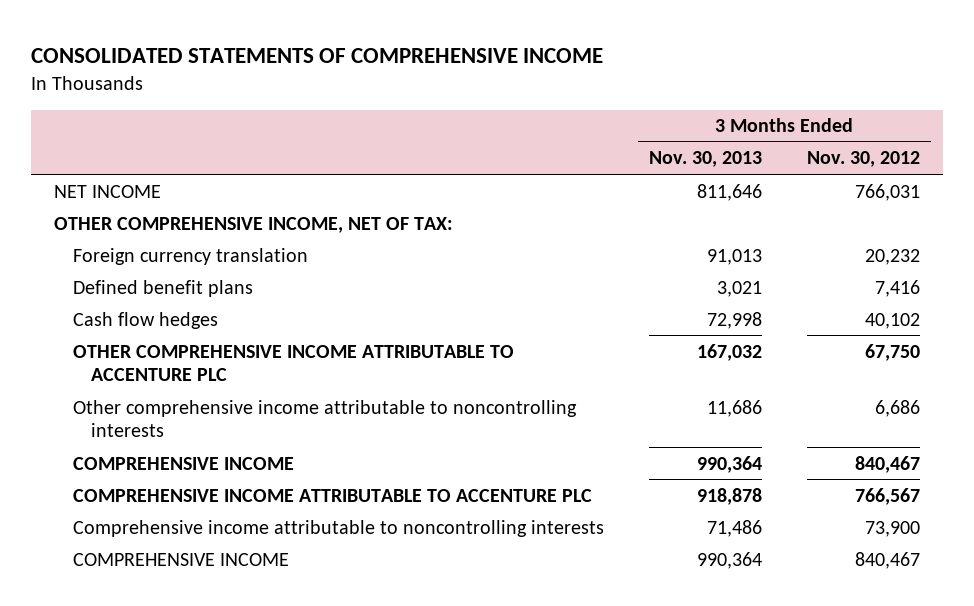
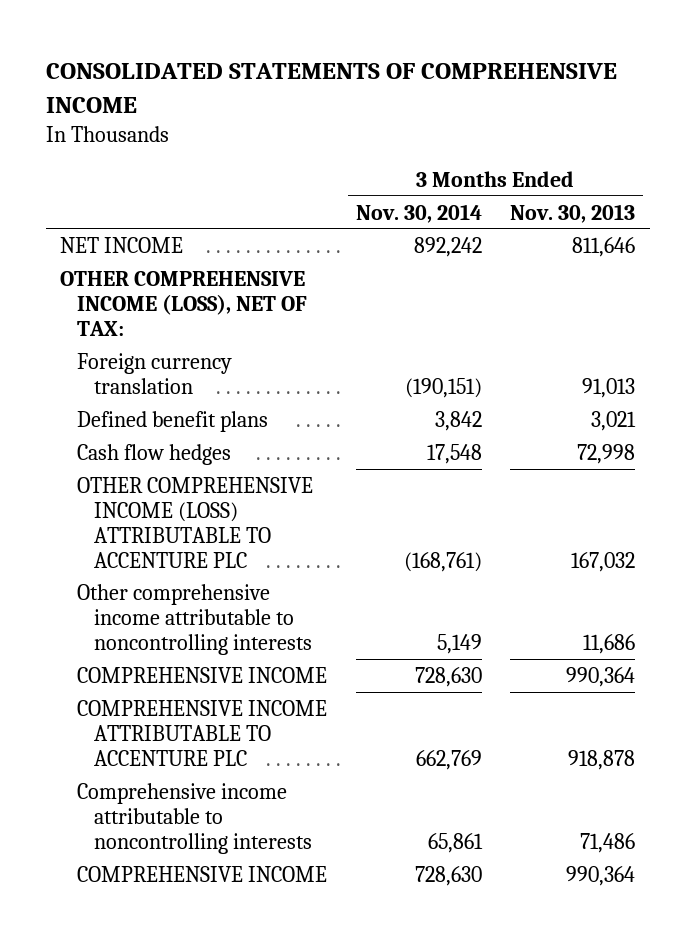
- | 3 Months Ended Nov. 30, 2013 | 3 Months Ended Nov. 30, 2012
+ | 3 Months Ended Nov. 30, 2014 | 3 Months Ended Nov. 30, 2013
- OTHER COMPREHENSIVE INCOME, NET OF TAX:
+ OTHER COMPREHENSIVE INCOME (LOSS), NET OF TAX:
- OTHER COMPREHENSIVE INCOME ATTRIBUTABLE TO ACCENTURE PLC | 167,032 | 67,750
+ OTHER COMPREHENSIVE INCOME (LOSS) ATTRIBUTABLE TO ACCENTURE PLC | (168,761) | 167,032

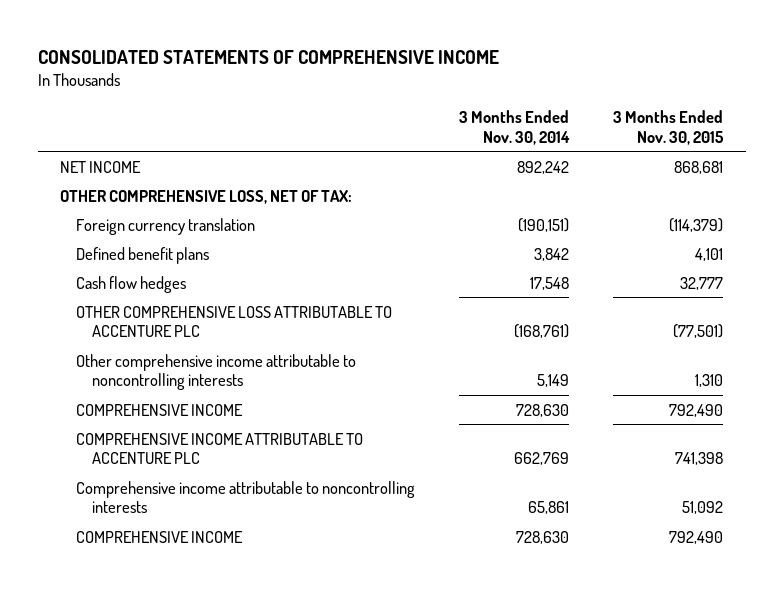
- | 3 Months Ended Nov. 30, 2014 | 3 Months Ended Nov. 30, 2013
+ | 3 Months Ended Nov. 30, 2014 | 3 Months Ended Nov. 30, 2015
- OTHER COMPREHENSIVE INCOME (LOSS), NET OF TAX:
+ OTHER COMPREHENSIVE LOSS, NET OF TAX:
- OTHER COMPREHENSIVE INCOME (LOSS) ATTRIBUTABLE TO ACCENTURE PLC | (168,761) | 167,032
+ OTHER COMPREHENSIVE LOSS ATTRIBUTABLE TO ACCENTURE PLC | (168,761) | (77,501)

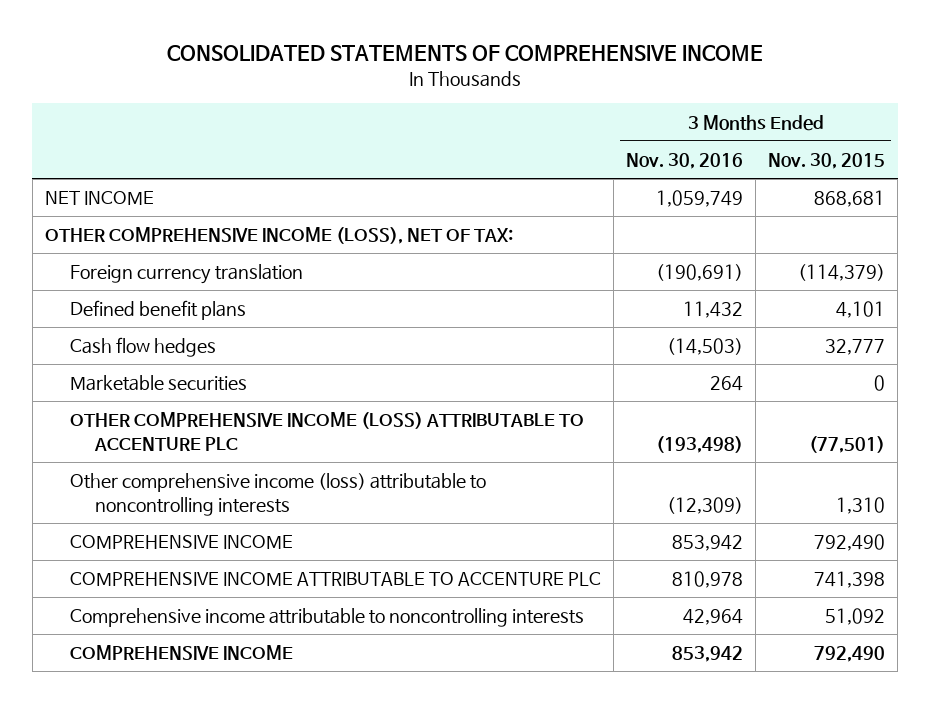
- | 3 Months Ended Nov. 30, 2014 | 3 Months Ended Nov. 30, 2015
+ | 3 Months Ended Nov. 30, 2016 | 3 Months Ended Nov. 30, 2015
- OTHER COMPREHENSIVE LOSS, NET OF TAX:
+ OTHER COMPREHENSIVE INCOME (LOSS), NET OF TAX:
- OTHER COMPREHENSIVE LOSS ATTRIBUTABLE TO ACCENTURE PLC | (168,761) | (77,501)
- Other comprehensive income attributable to noncontrolling interests | 5,149 | 1,310
+ Marketable securities | 264 | 0
+ OTHER COMPREHENSIVE INCOME (LOSS) ATTRIBUTABLE TO ACCENTURE PLC | (193,498) | (77,501)
+ Other comprehensive income (loss) attributable to noncontrolling interests | (12,309) | 1,310

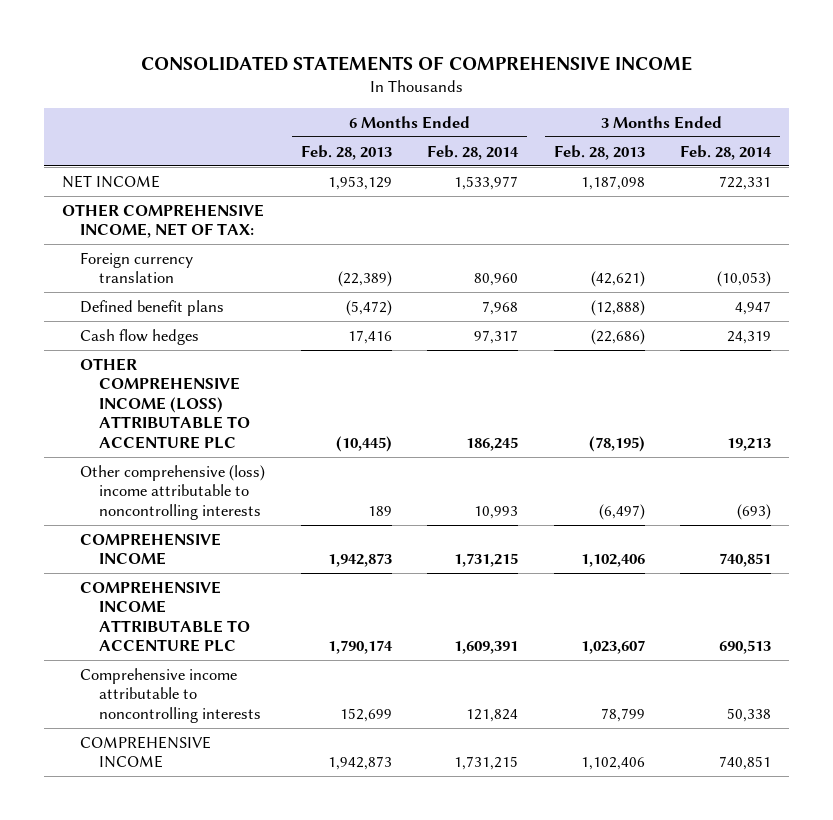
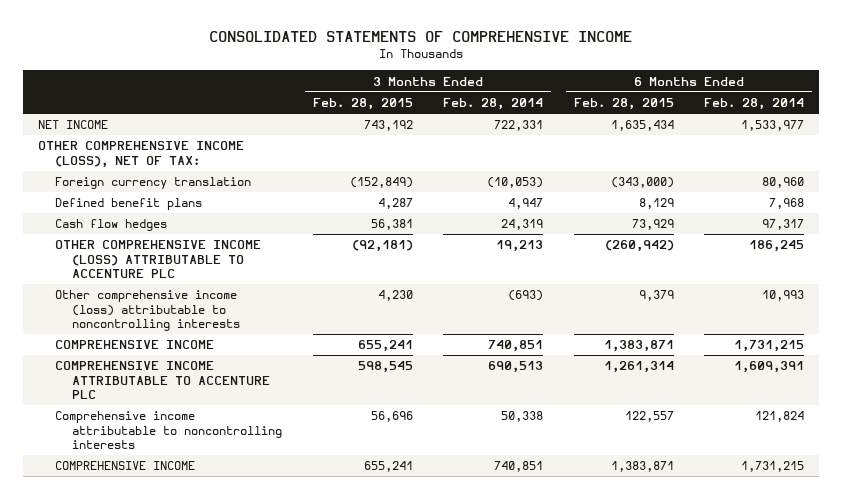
- | 6 Months Ended Feb. 28, 2013 | 6 Months Ended Feb. 28, 2014 | 3 Months Ended Feb. 28, 2013 | 3 Months Ended Feb. 28, 2014
+ | 3 Months Ended Feb. 28, 2015 | 3 Months Ended Feb. 28, 2014 | 6 Months Ended Feb. 28, 2015 | 6 Months Ended Feb. 28, 2014
- OTHER COMPREHENSIVE INCOME, NET OF TAX:
+ OTHER COMPREHENSIVE INCOME (LOSS), NET OF TAX:
- Other comprehensive (loss) income attributable to noncontrolling interests | 189 | 10,993 | (6,497) | (693)
+ Other comprehensive income (loss) attributable to noncontrolling interests | 4,230 | (693) | 9,379 | 10,993

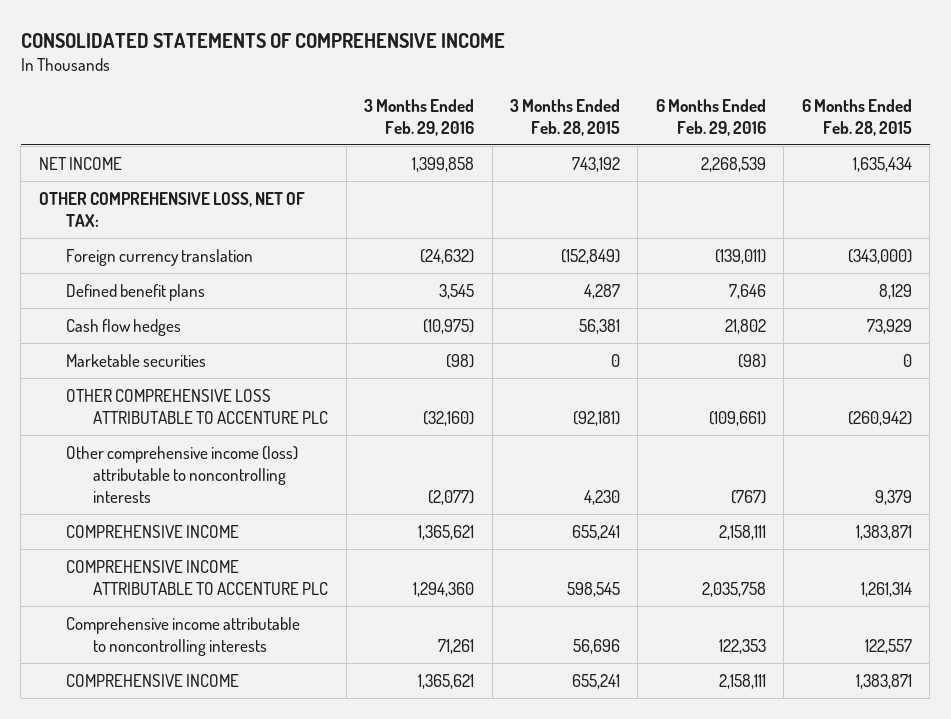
- | 3 Months Ended Feb. 28, 2015 | 3 Months Ended Feb. 28, 2014 | 6 Months Ended Feb. 28, 2015 | 6 Months Ended Feb. 28, 2014
+ | 3 Months Ended Feb. 29, 2016 | 3 Months Ended Feb. 28, 2015 | 6 Months Ended Feb. 29, 2016 | 6 Months Ended Feb. 28, 2015
- OTHER COMPREHENSIVE INCOME (LOSS), NET OF TAX:
+ OTHER COMPREHENSIVE LOSS, NET OF TAX:
- OTHER COMPREHENSIVE INCOME (LOSS) ATTRIBUTABLE TO ACCENTURE PLC | (92,181) | 19,213 | (260,942) | 186,245
+ Marketable securities | (98) | 0 | (98) | 0
+ OTHER COMPREHENSIVE LOSS ATTRIBUTABLE TO ACCENTURE PLC | (32,160) | (92,181) | (109,661) | (260,942)

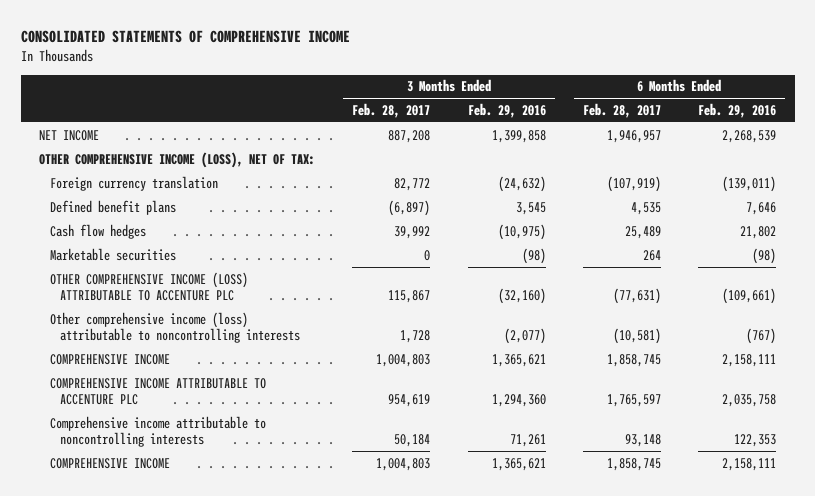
- | 3 Months Ended Feb. 29, 2016 | 3 Months Ended Feb. 28, 2015 | 6 Months Ended Feb. 29, 2016 | 6 Months Ended Feb. 28, 2015
+ | 3 Months Ended Feb. 28, 2017 | 3 Months Ended Feb. 29, 2016 | 6 Months Ended Feb. 28, 2017 | 6 Months Ended Feb. 29, 2016
- OTHER COMPREHENSIVE LOSS, NET OF TAX:
+ OTHER COMPREHENSIVE INCOME (LOSS), NET OF TAX:
- OTHER COMPREHENSIVE LOSS ATTRIBUTABLE TO ACCENTURE PLC | (32,160) | (92,181) | (109,661) | (260,942)
+ OTHER COMPREHENSIVE INCOME (LOSS) ATTRIBUTABLE TO ACCENTURE PLC | 115,867 | (32,160) | (77,631) | (109,661)

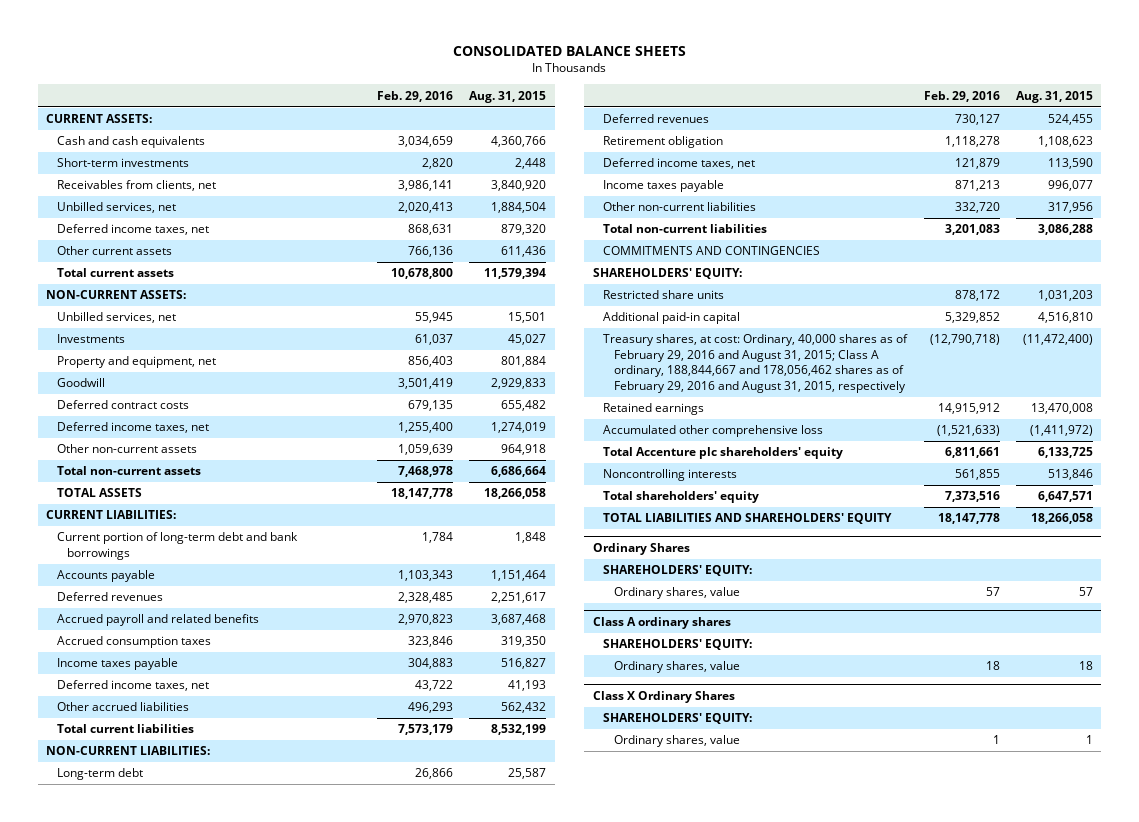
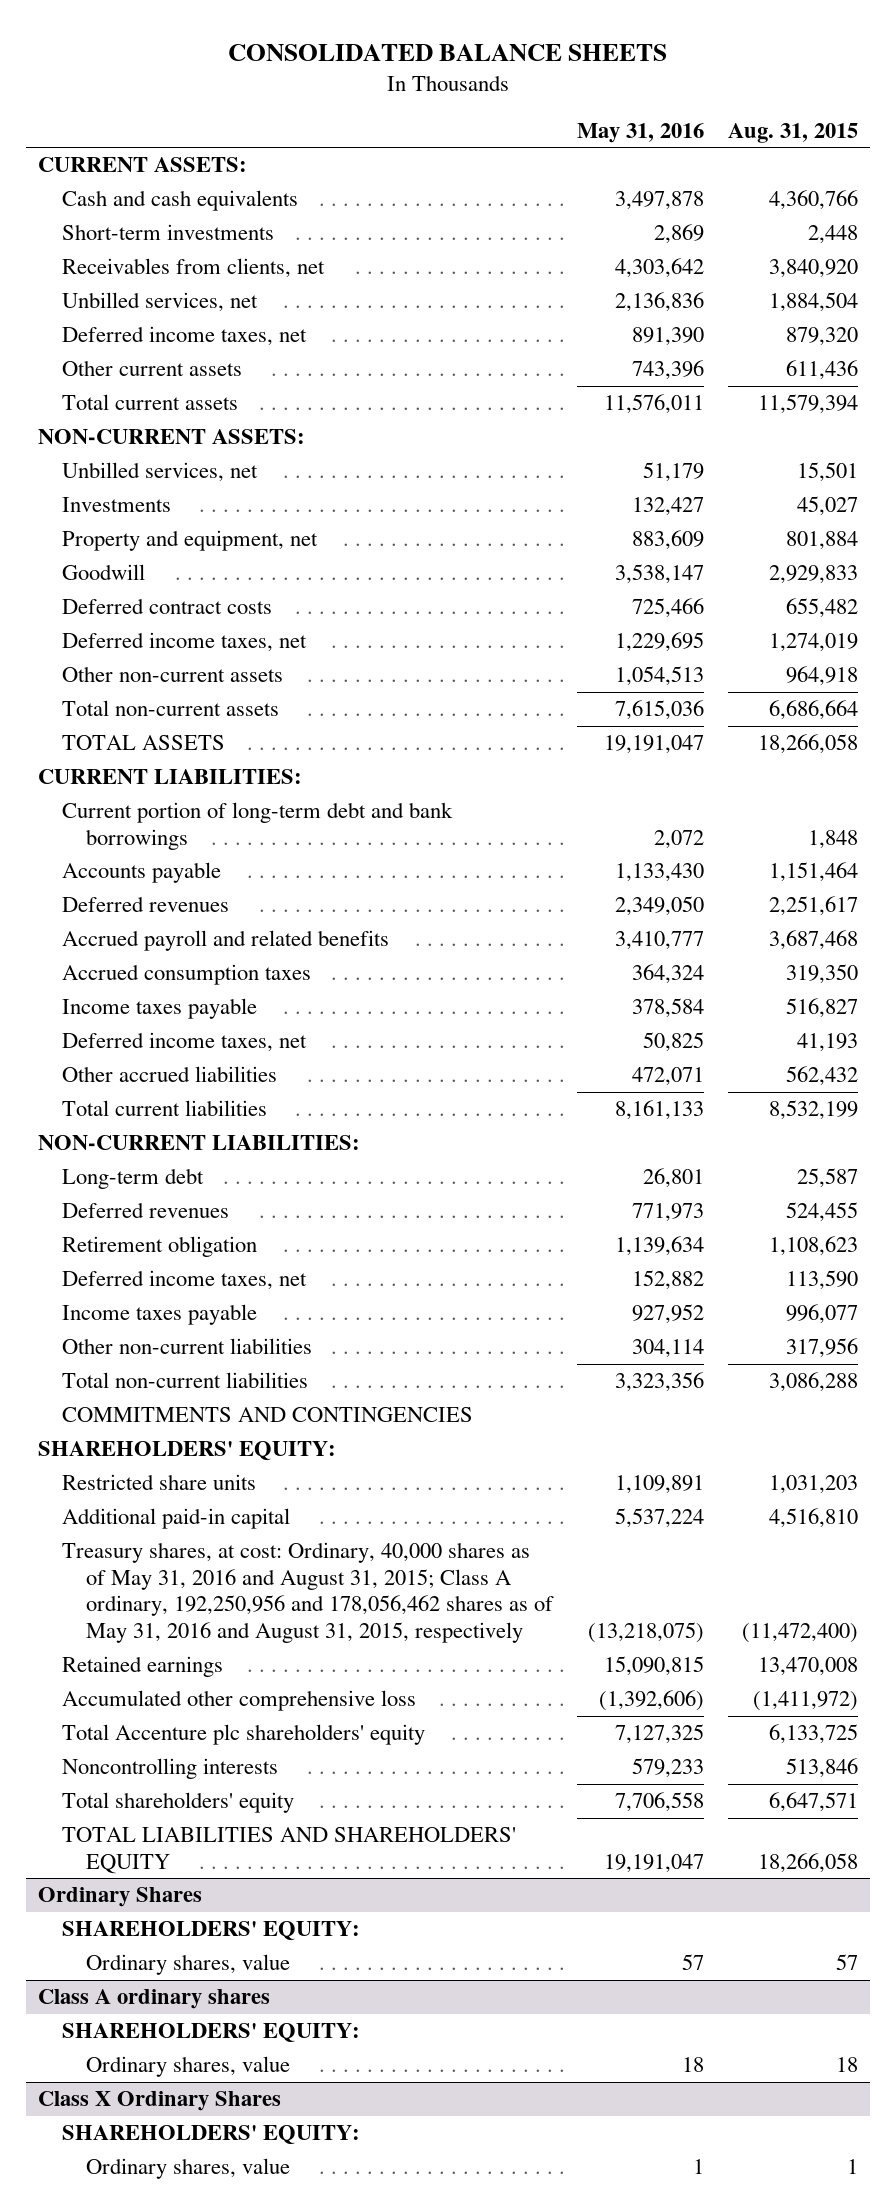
- | Feb. 29, 2016 | Aug. 31, 2015
+ | May 31, 2016 | Aug. 31, 2015
- Treasury shares, at cost: Ordinary, 40,000 shares as of February 29, 2016 and August 31, 2015; Class A ordinary, 188,844,667 and 178,056,462 shares as of February 29, 2016 and August 31, 2015, respectively | (12,790,718) | (11,472,400)
+ Treasury shares, at cost: Ordinary, 40,000 shares as of May 31, 2016 and August 31, 2015; Class A ordinary, 192,250,956 and 178,056,462 shares as of May 31, 2016 and August 31, 2015, respectively | (13,218,075) | (11,472,400)

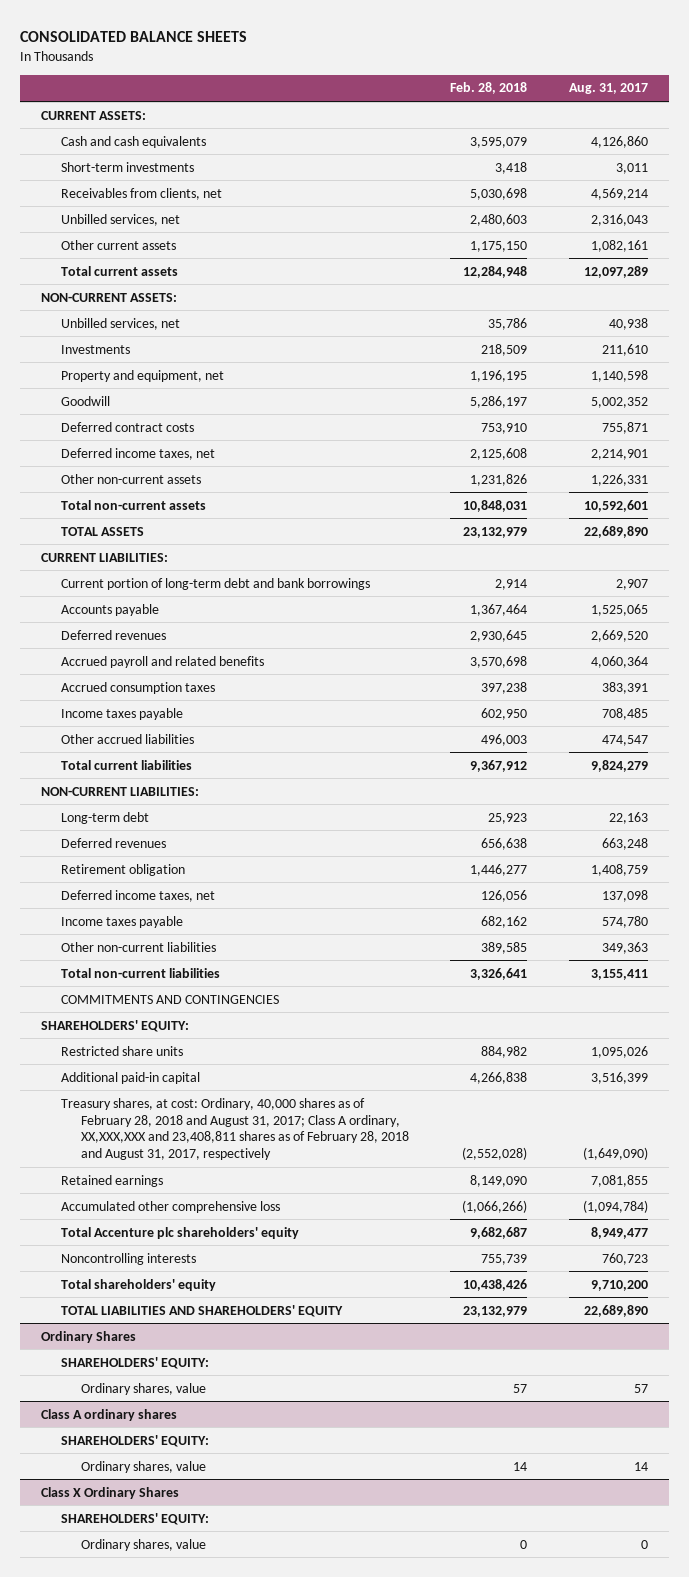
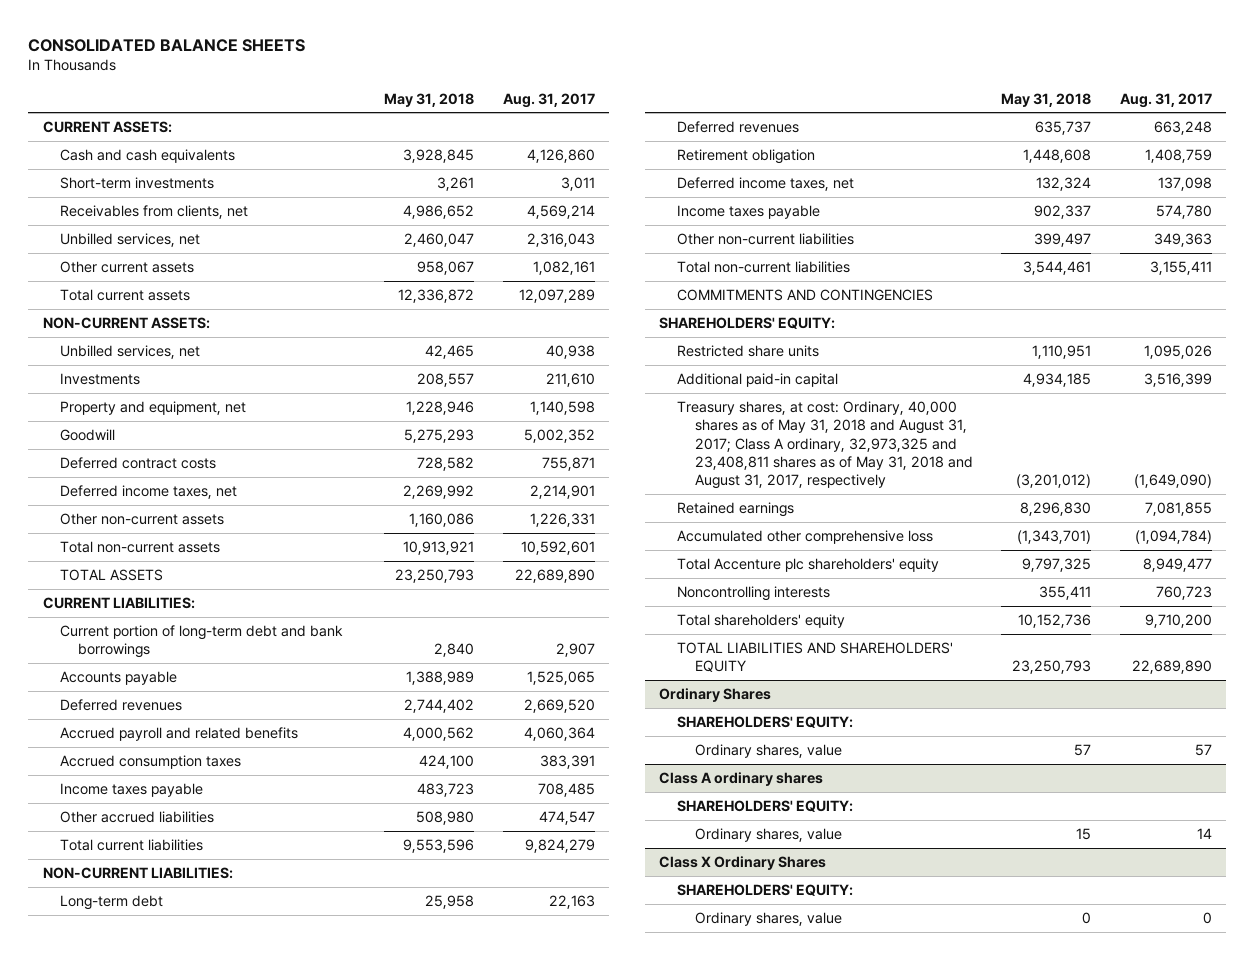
- | Feb. 28, 2018 | Aug. 31, 2017
+ | May 31, 2018 | Aug. 31, 2017
- Treasury shares, at cost: Ordinary, 40,000 shares as of February 28, 2018 and August 31, 2017; Class A ordinary, XX,XXX,XXX and 23,408,811 shares as of February 28, 2018 and August 31, 2017, respectively | (2,552,028) | (1,649,090)
+ Treasury shares, at cost: Ordinary, 40,000 shares as of May 31, 2018 and August 31, 2017; Class A ordinary, 32,973,325 and 23,408,811 shares as of May 31, 2018 and August 31, 2017, respectively | (3,201,012) | (1,649,090)

